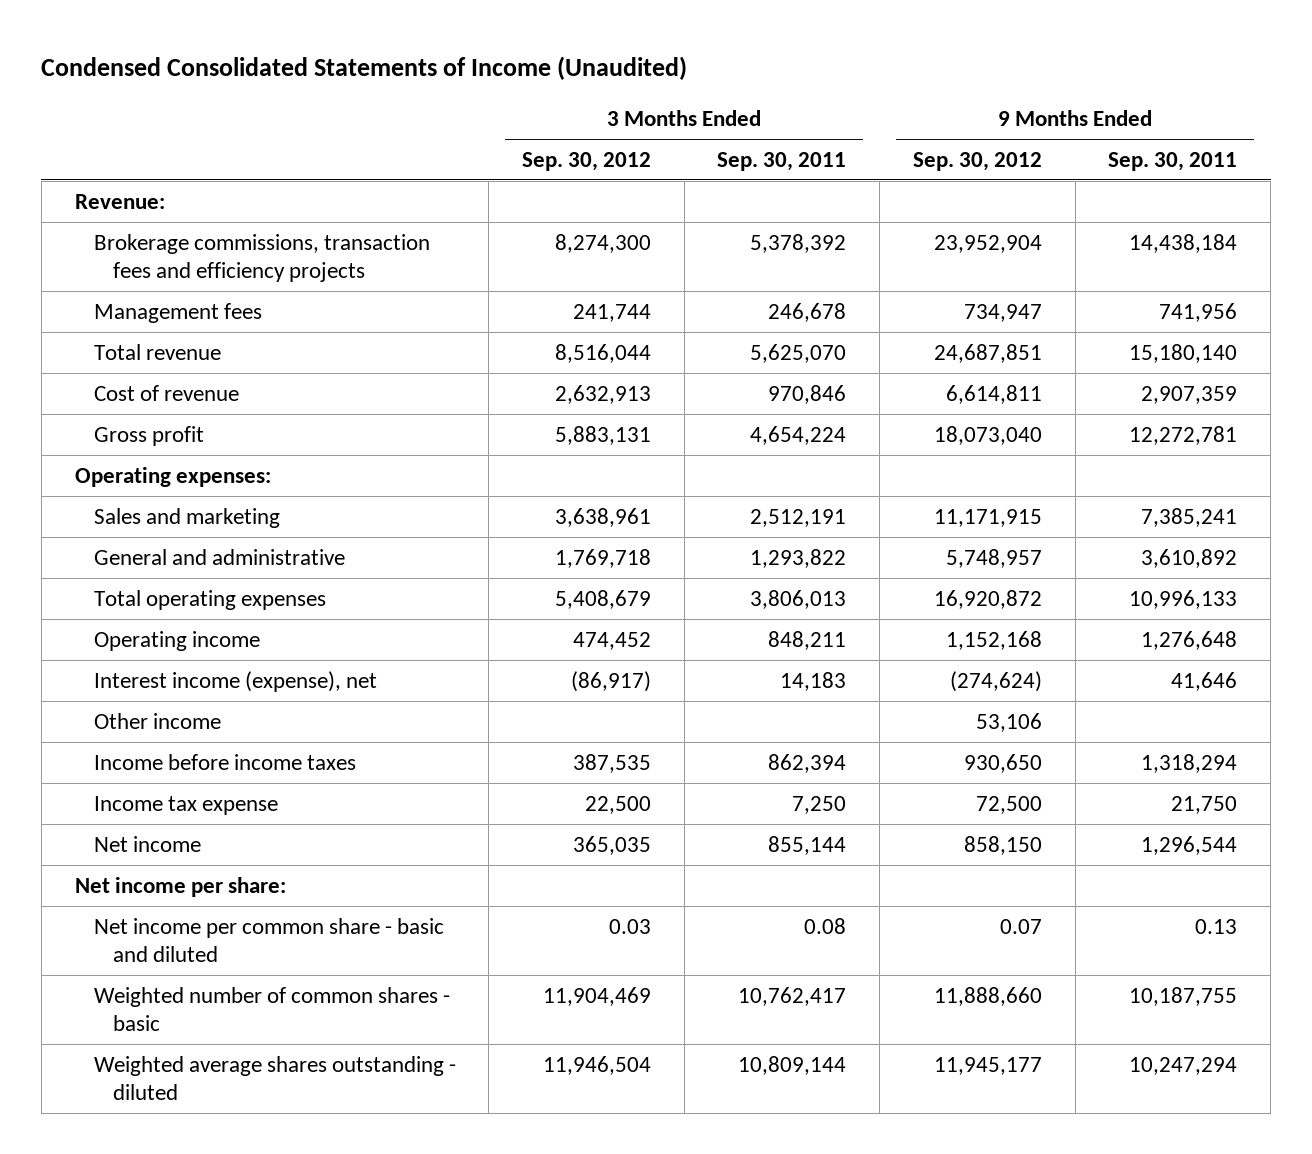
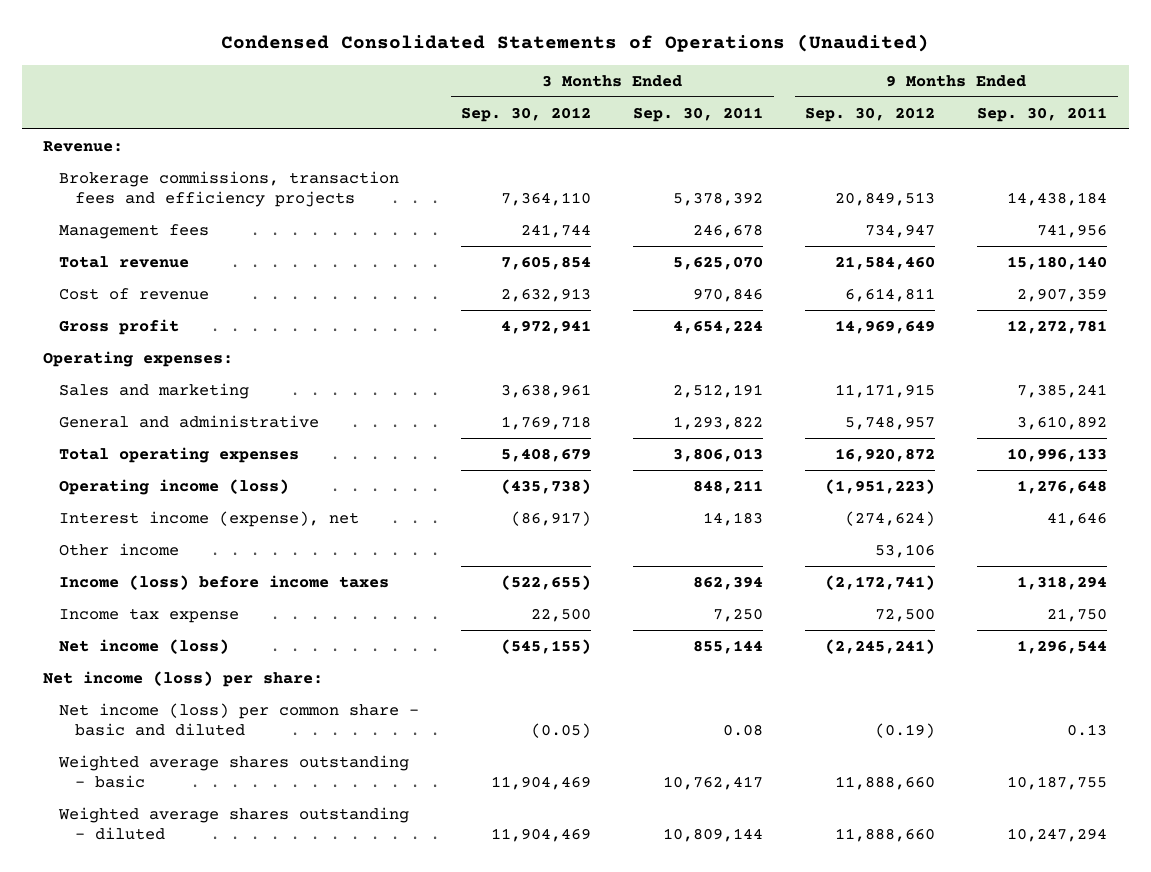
- Condensed Consolidated Statements of Income (Unaudited)
+ Condensed Consolidated Statements of Operations (Unaudited)
- Brokerage commissions, transaction fees and efficiency projects | 8,274,300 | 5,378,392 | 23,952,904 | 14,438,184
+ Brokerage commissions, transaction fees and efficiency projects | 7,364,110 | 5,378,392 | 20,849,513 | 14,438,184
- Total revenue | 8,516,044 | 5,625,070 | 24,687,851 | 15,180,140
+ Total revenue | 7,605,854 | 5,625,070 | 21,584,460 | 15,180,140
- Gross profit | 5,883,131 | 4,654,224 | 18,073,040 | 12,272,781
+ Gross profit | 4,972,941 | 4,654,224 | 14,969,649 | 12,272,781
- Operating income | 474,452 | 848,211 | 1,152,168 | 1,276,648
+ Operating income (loss) | (435,738) | 848,211 | (1,951,223) | 1,276,648
- Income before income taxes | 387,535 | 862,394 | 930,650 | 1,318,294
+ Income (loss) before income taxes | (522,655) | 862,394 | (2,172,741) | 1,318,294
- Net income | 365,035 | 855,144 | 858,150 | 1,296,544
- Net income per share:
- Net income per common share - basic and diluted | 0.03 | 0.08 | 0.07 | 0.13
- Weighted number of common shares - basic | 11,904,469 | 10,762,417 | 11,888,660 | 10,187,755
- Weighted average shares outstanding - diluted | 11,946,504 | 10,809,144 | 11,945,177 | 10,247,294
+ Net income (loss) | (545,155) | 855,144 | (2,245,241) | 1,296,544
+ Net income (loss) per share:
+ Net income (loss) per common share - basic and diluted | (0.05) | 0.08 | (0.19) | 0.13
+ Weighted average shares outstanding - basic | 11,904,469 | 10,762,417 | 11,888,660 | 10,187,755
+ Weighted average shares outstanding - diluted | 11,904,469 | 10,809,144 | 11,888,660 | 10,247,294

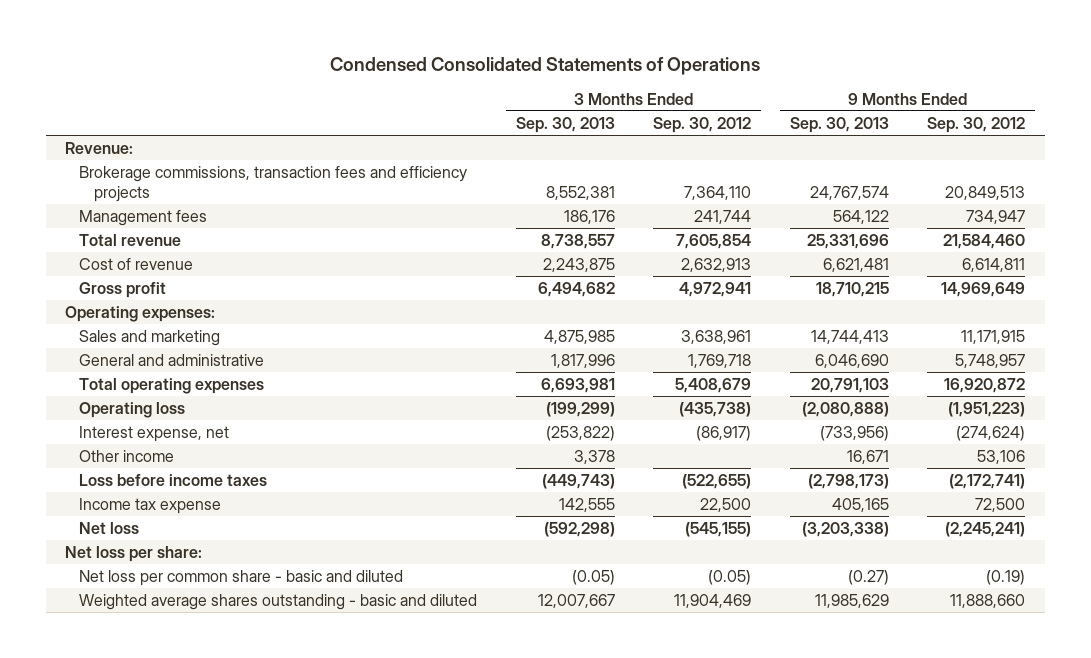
- Condensed Consolidated Statements of Operations (Unaudited)
+ Condensed Consolidated Statements of Operations
- | 3 Months Ended Sep. 30, 2012 | 3 Months Ended Sep. 30, 2011 | 9 Months Ended Sep. 30, 2012 | 9 Months Ended Sep. 30, 2011
+ | 3 Months Ended Sep. 30, 2013 | 3 Months Ended Sep. 30, 2012 | 9 Months Ended Sep. 30, 2013 | 9 Months Ended Sep. 30, 2012
- Operating income (loss) | (435,738) | 848,211 | (1,951,223) | 1,276,648
- Interest income (expense), net | (86,917) | 14,183 | (274,624) | 41,646
+ Operating loss | (199,299) | (435,738) | (2,080,888) | (1,951,223)
+ Interest expense, net | (253,822) | (86,917) | (733,956) | (274,624)
- Income (loss) before income taxes | (522,655) | 862,394 | (2,172,741) | 1,318,294
+ Loss before income taxes | (449,743) | (522,655) | (2,798,173) | (2,172,741)
- Net income (loss) | (545,155) | 855,144 | (2,245,241) | 1,296,544
- Net income (loss) per share:
- Net income (loss) per common share - basic and diluted | (0.05) | 0.08 | (0.19) | 0.13
- Weighted average shares outstanding - basic | 11,904,469 | 10,762,417 | 11,888,660 | 10,187,755
- Weighted average shares outstanding - diluted | 11,904,469 | 10,809,144 | 11,888,660 | 10,247,294
+ Net loss | (592,298) | (545,155) | (3,203,338) | (2,245,241)
+ Net loss per share:
+ Net loss per common share - basic and diluted | (0.05) | (0.05) | (0.27) | (0.19)
+ Weighted average shares outstanding - basic and diluted | 12,007,667 | 11,904,469 | 11,985,629 | 11,888,660

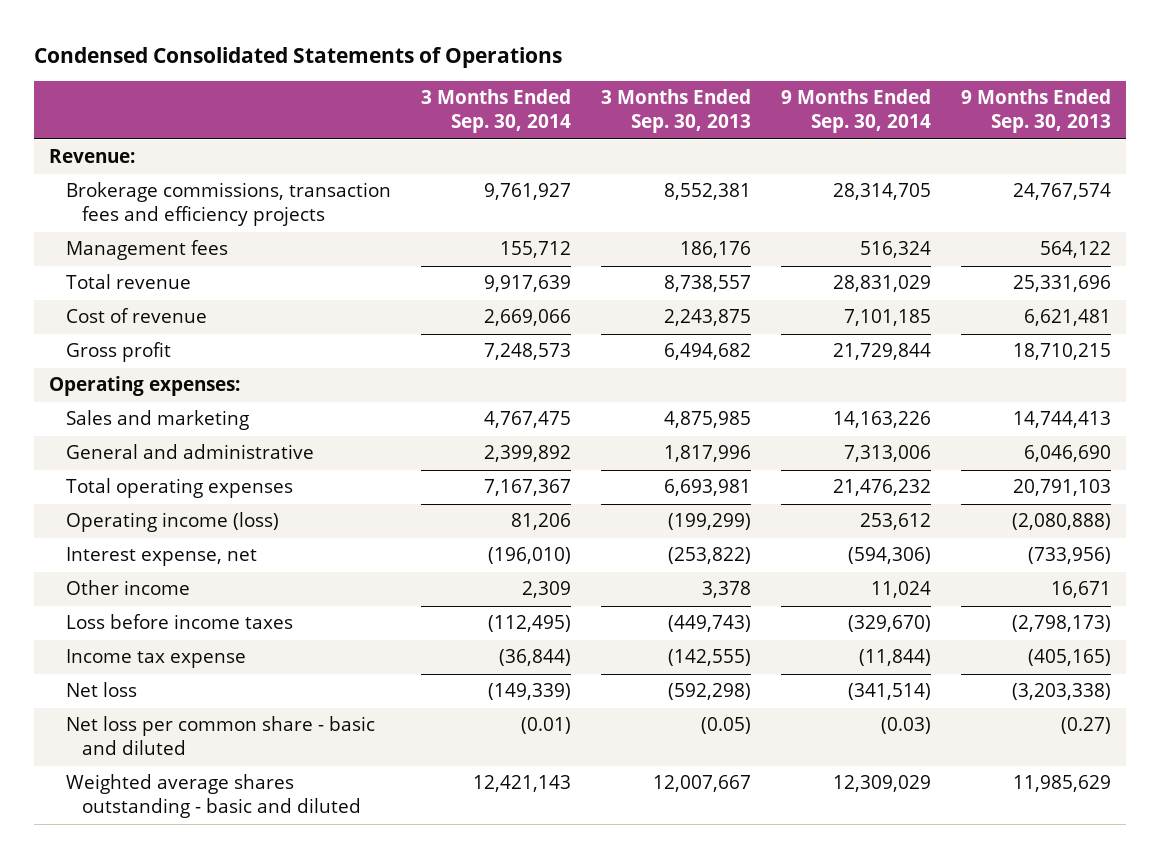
- | 3 Months Ended Sep. 30, 2013 | 3 Months Ended Sep. 30, 2012 | 9 Months Ended Sep. 30, 2013 | 9 Months Ended Sep. 30, 2012
+ | 3 Months Ended Sep. 30, 2014 | 3 Months Ended Sep. 30, 2013 | 9 Months Ended Sep. 30, 2014 | 9 Months Ended Sep. 30, 2013
- Operating loss | (199,299) | (435,738) | (2,080,888) | (1,951,223)
+ Operating income (loss) | 81,206 | (199,299) | 253,612 | (2,080,888)
- Income tax expense | 142,555 | 22,500 | 405,165 | 72,500
+ Income tax expense | (36,844) | (142,555) | (11,844) | (405,165)
- Net loss per share:

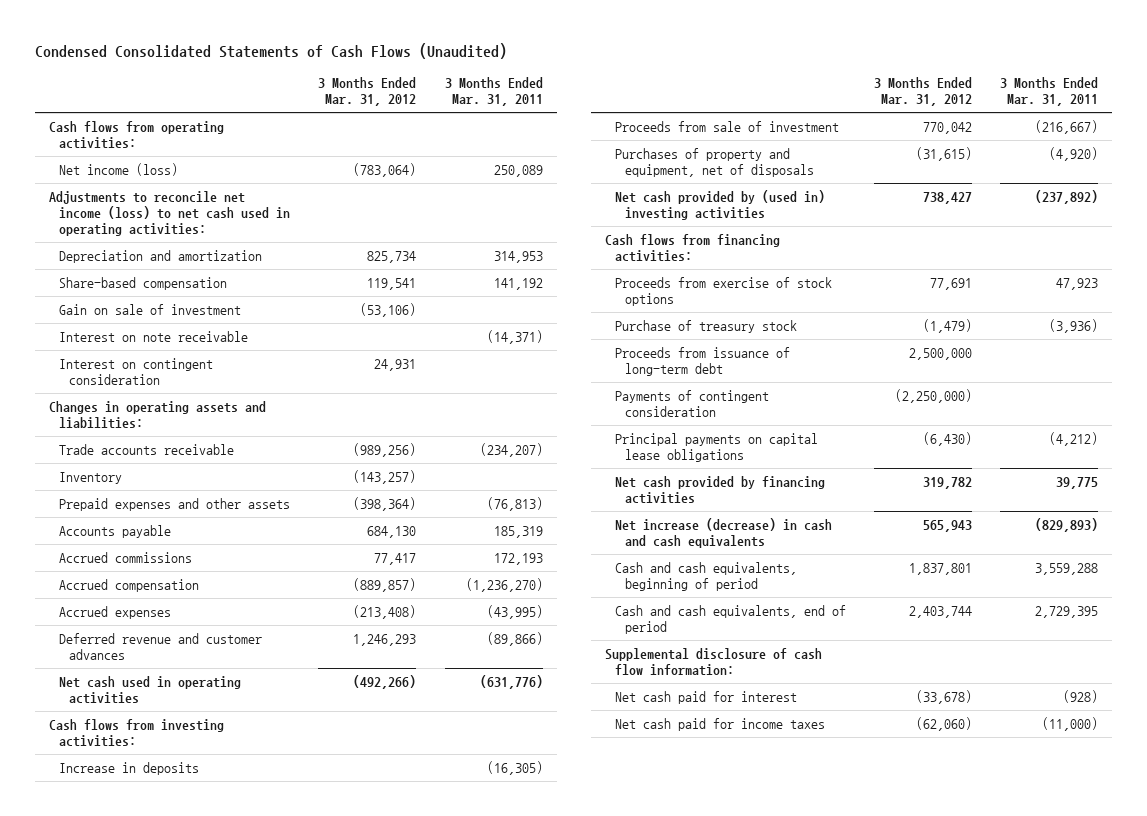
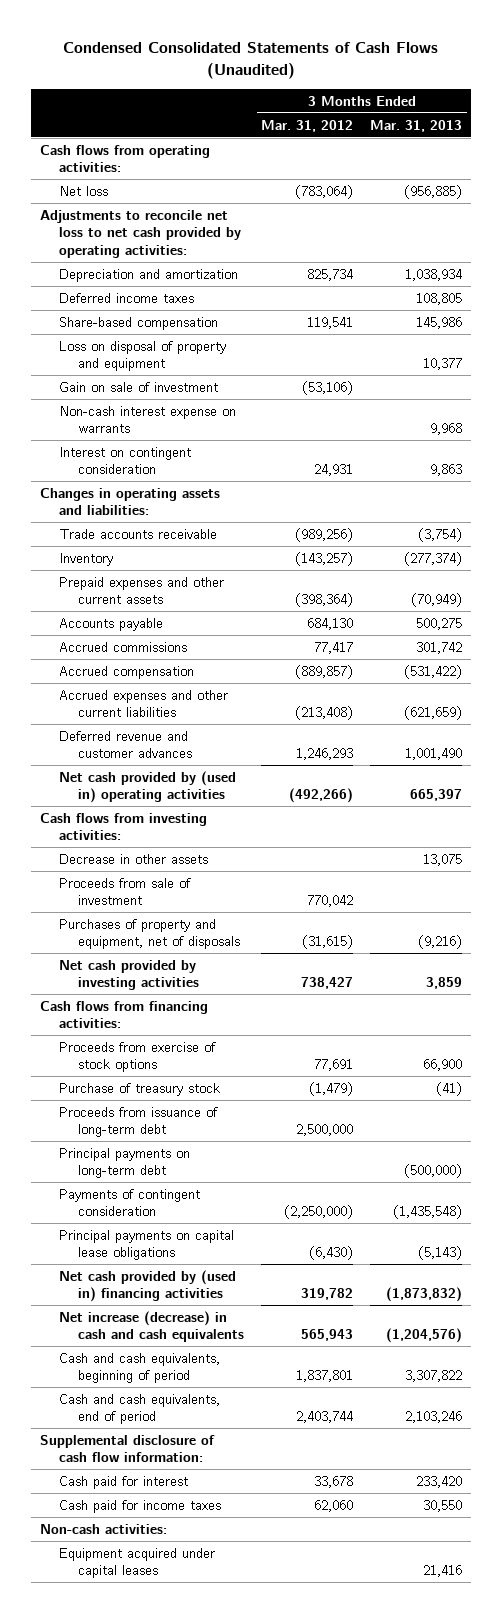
- | 3 Months Ended Mar. 31, 2012 | 3 Months Ended Mar. 31, 2011
+ | 3 Months Ended Mar. 31, 2012 | 3 Months Ended Mar. 31, 2013
- Net income (loss) | (783,064) | 250,089
- Adjustments to reconcile net income (loss) to net cash used in operating activities:
+ Net loss | (783,064) | (956,885)
+ Adjustments to reconcile net loss to net cash provided by operating activities:
+ Deferred income taxes | | 108,805
+ Loss on disposal of property and equipment | | 10,377
- Interest on note receivable | | (14,371)
+ Non-cash interest expense on warrants | | 9,968
- Prepaid expenses and other assets | (398,364) | (76,813)
+ Prepaid expenses and other current assets | (398,364) | (70,949)
- Accrued expenses | (213,408) | (43,995)
+ Accrued expenses and other current liabilities | (213,408) | (621,659)
- Net cash used in operating activities | (492,266) | (631,776)
+ Net cash provided by (used in) operating activities | (492,266) | 665,397
- Increase in deposits | | (16,305)
+ Decrease in other assets | | 13,075
- Net cash provided by (used in) investing activities | 738,427 | (237,892)
+ Net cash provided by investing activities | 738,427 | 3,859
+ Principal payments on long-term debt | | (500,000)
- Net cash provided by financing activities | 319,782 | 39,775
+ Net cash provided by (used in) financing activities | 319,782 | (1,873,832)
- Net cash paid for interest | (33,678) | (928)
- Net cash paid for income taxes | (62,060) | (11,000)
+ Cash paid for interest | 33,678 | 233,420
+ Cash paid for income taxes | 62,060 | 30,550
+ Non-cash activities:
+ Equipment acquired under capital leases | | 21,416

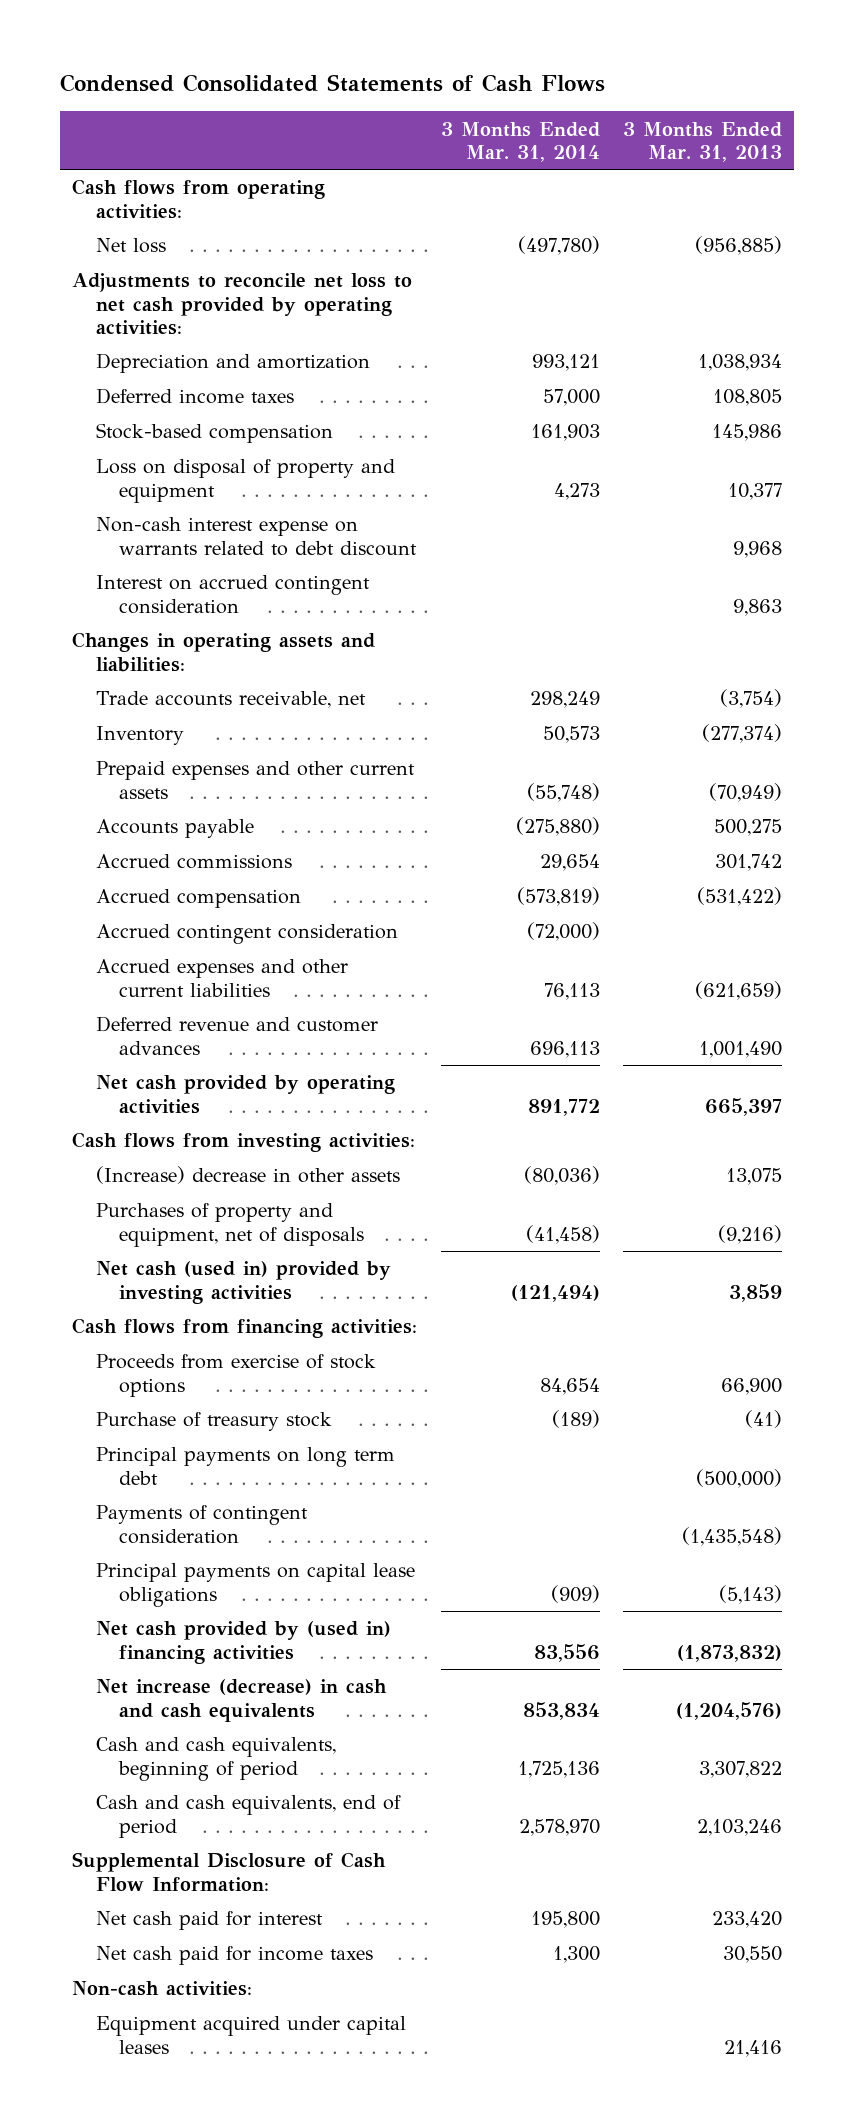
- Condensed Consolidated Statements of Cash Flows (Unaudited)
+ Condensed Consolidated Statements of Cash Flows
- | 3 Months Ended Mar. 31, 2012 | 3 Months Ended Mar. 31, 2013
+ | 3 Months Ended Mar. 31, 2014 | 3 Months Ended Mar. 31, 2013
- Share-based compensation | 119,541 | 145,986
+ Stock-based compensation | 161,903 | 145,986
- Gain on sale of investment | (53,106) |
- Non-cash interest expense on warrants | | 9,968
- Interest on contingent consideration | 24,931 | 9,863
+ Non-cash interest expense on warrants related to debt discount | | 9,968
+ Interest on accrued contingent consideration | | 9,863
- Trade accounts receivable | (989,256) | (3,754)
+ Trade accounts receivable, net | 298,249 | (3,754)
+ Accrued contingent consideration | (72,000) |
- Net cash provided by (used in) operating activities | (492,266) | 665,397
+ Net cash provided by operating activities | 891,772 | 665,397
- Decrease in other assets | | 13,075
- Proceeds from sale of investment | 770,042 |
+ (Increase) decrease in other assets | (80,036) | 13,075
- Net cash provided by investing activities | 738,427 | 3,859
+ Net cash (used in) provided by investing activities | (121,494) | 3,859
- Proceeds from issuance of long-term debt | 2,500,000 |
- Principal payments on long-term debt | | (500,000)
+ Principal payments on long term debt | | (500,000)
- Supplemental disclosure of cash flow information:
- Cash paid for interest | 33,678 | 233,420
- Cash paid for income taxes | 62,060 | 30,550
+ Supplemental Disclosure of Cash Flow Information:
+ Net cash paid for interest | 195,800 | 233,420
+ Net cash paid for income taxes | 1,300 | 30,550

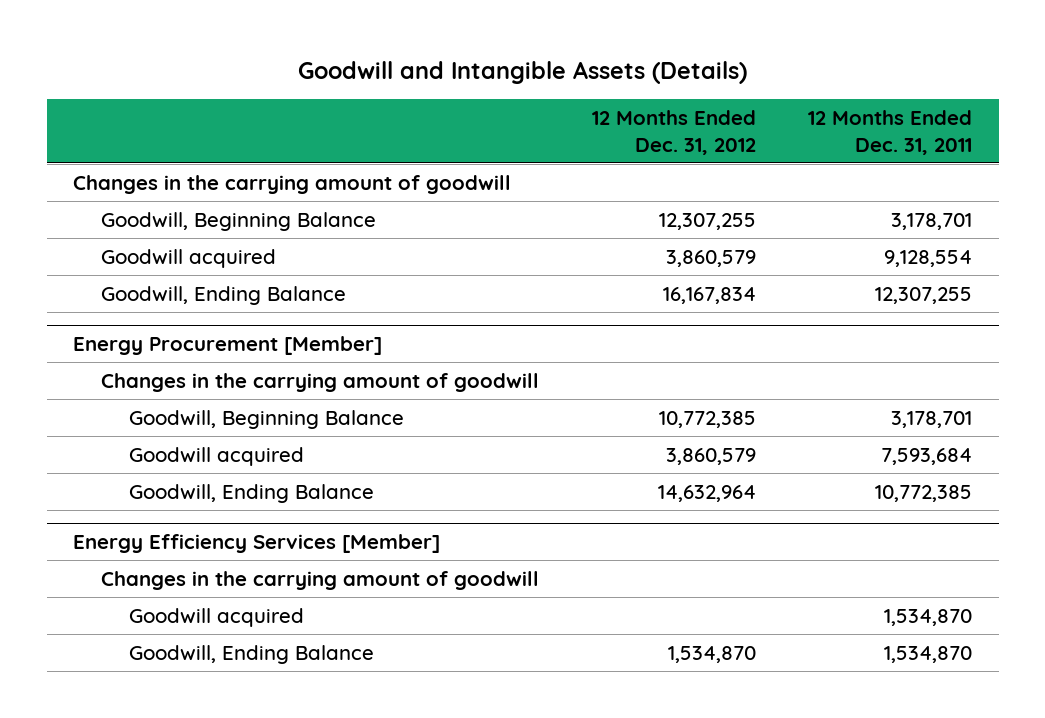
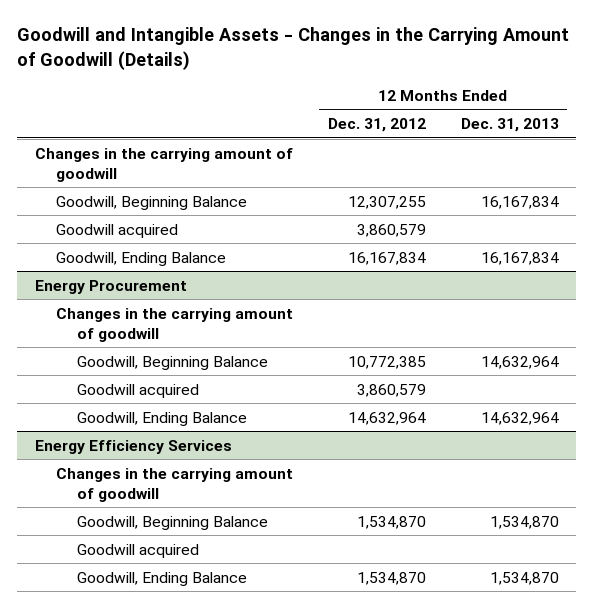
- Goodwill and Intangible Assets (Details)
+ Goodwill and Intangible Assets - Changes in the Carrying Amount of Goodwill (Details)
- | 12 Months Ended Dec. 31, 2012 | 12 Months Ended Dec. 31, 2011
+ | 12 Months Ended Dec. 31, 2012 | 12 Months Ended Dec. 31, 2013
- Energy Procurement [Member]
+ Energy Procurement
- Energy Efficiency Services [Member]
+ Energy Efficiency Services
+ Goodwill, Beginning Balance | 1,534,870 | 1,534,870

